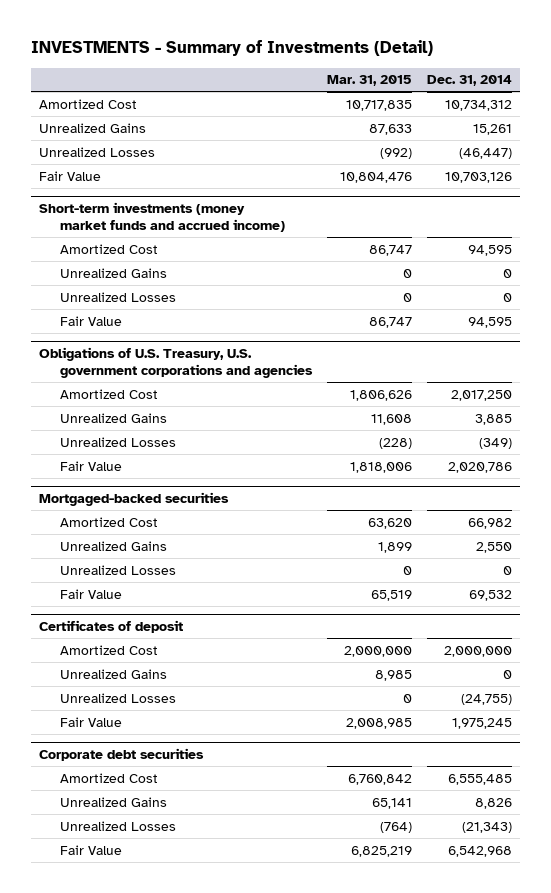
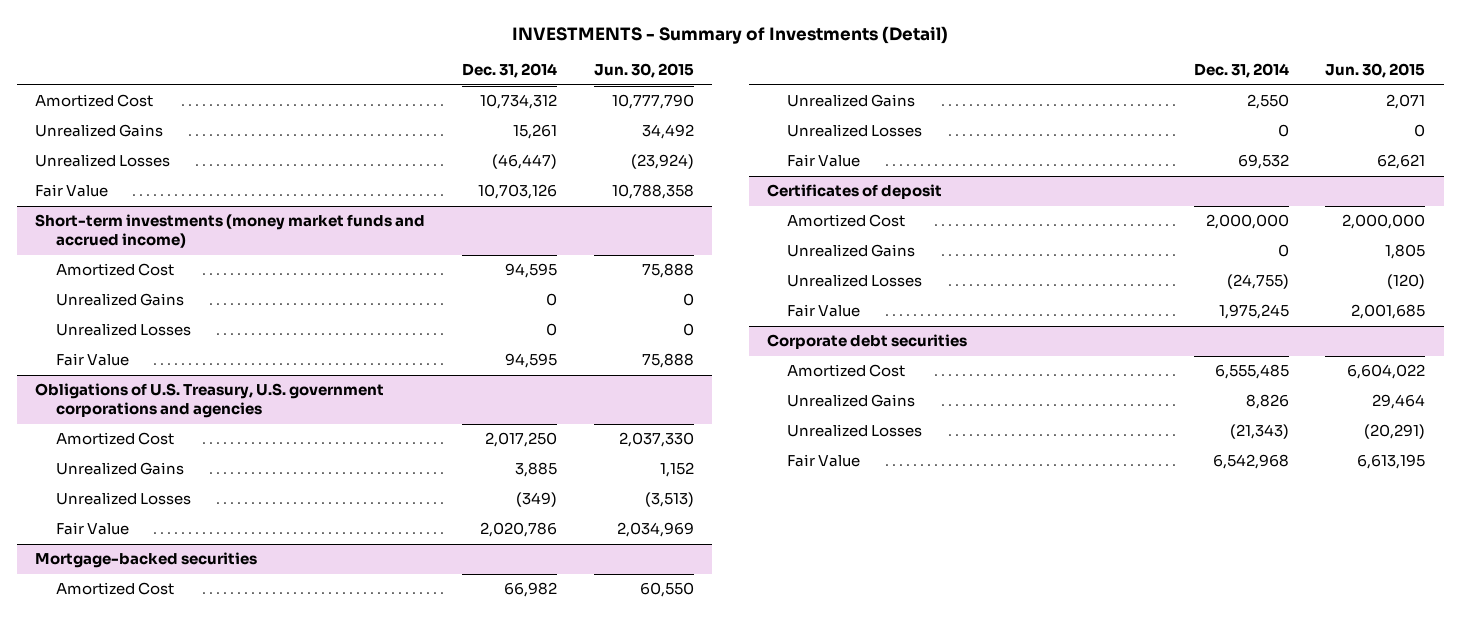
- | Mar. 31, 2015 | Dec. 31, 2014
+ | Dec. 31, 2014 | Jun. 30, 2015
- Mortgaged-backed securities
+ Mortgage-backed securities

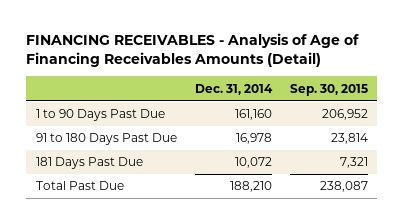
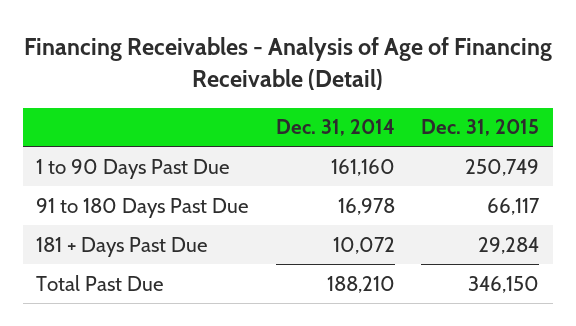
- FINANCING RECEIVABLES - Analysis of Age of Financing Receivables Amounts (Detail)
+ Financing Receivables - Analysis of Age of Financing Receivable (Detail)
- | Dec. 31, 2014 | Sep. 30, 2015
+ | Dec. 31, 2014 | Dec. 31, 2015
- 181 Days Past Due | 10,072 | 7,321
+ 181 + Days Past Due | 10,072 | 29,284

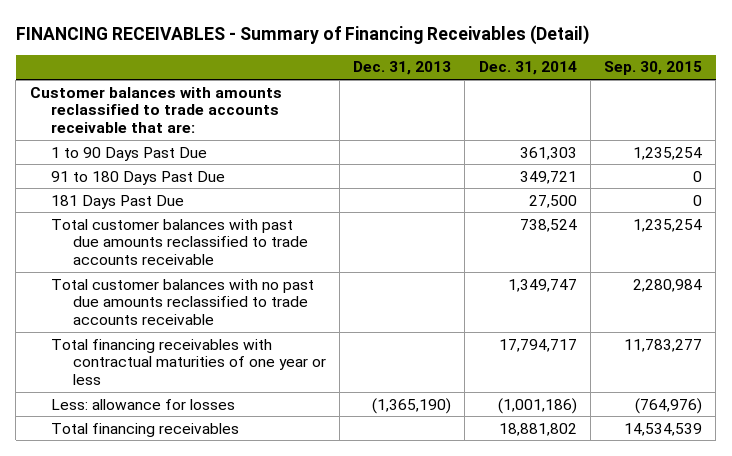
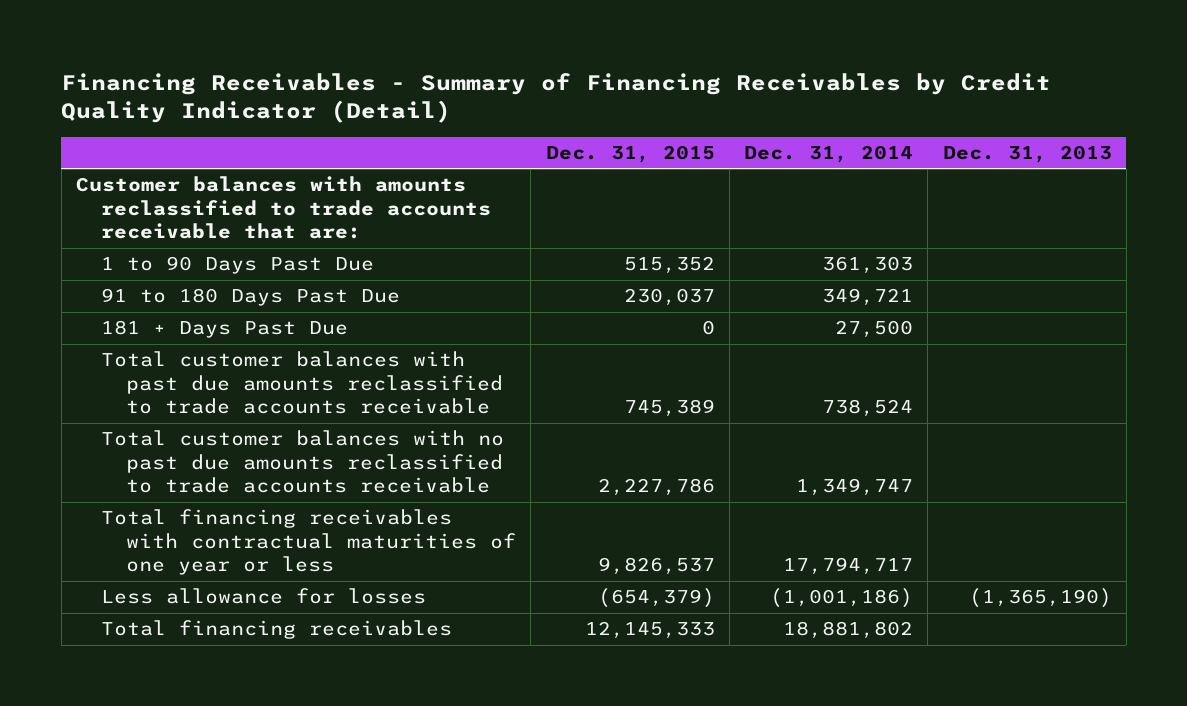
- FINANCING RECEIVABLES - Summary of Financing Receivables (Detail)
+ Financing Receivables - Summary of Financing Receivables by Credit Quality Indicator (Detail)
- | Dec. 31, 2013 | Dec. 31, 2014 | Sep. 30, 2015
+ | Dec. 31, 2015 | Dec. 31, 2014 | Dec. 31, 2013
- 181 Days Past Due | | 27,500 | 0
+ 181 + Days Past Due | 0 | 27,500 |
- Less: allowance for losses | (1,365,190) | (1,001,186) | (764,976)
+ Less allowance for losses | (654,379) | (1,001,186) | (1,365,190)

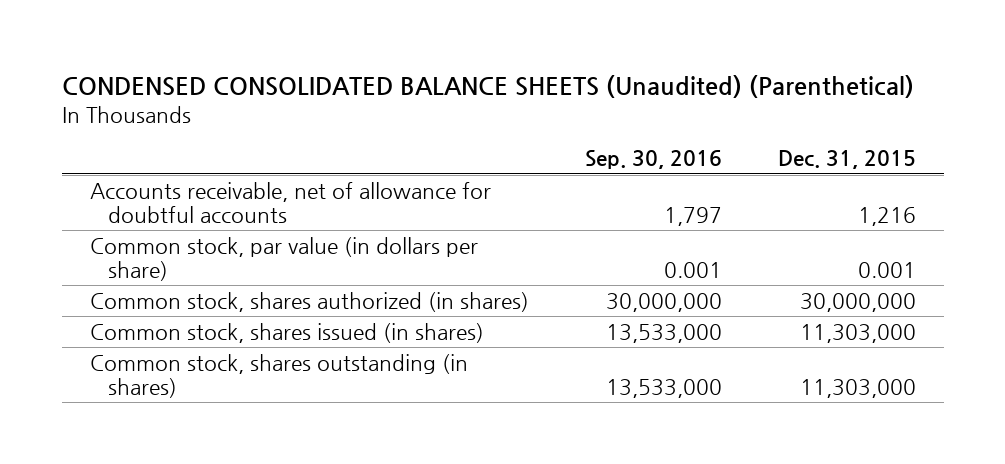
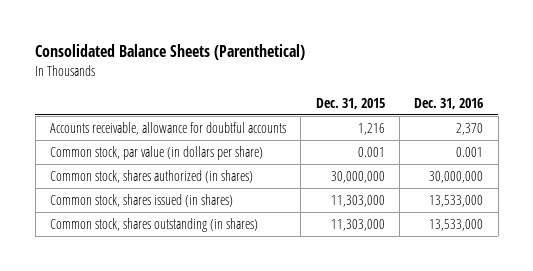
- CONDENSED CONSOLIDATED BALANCE SHEETS (Unaudited) (Parenthetical)
+ Consolidated Balance Sheets (Parenthetical)
- | Sep. 30, 2016 | Dec. 31, 2015
+ | Dec. 31, 2015 | Dec. 31, 2016
- Accounts receivable, net of allowance for doubtful accounts | 1,797 | 1,216
+ Accounts receivable, allowance for doubtful accounts | 1,216 | 2,370

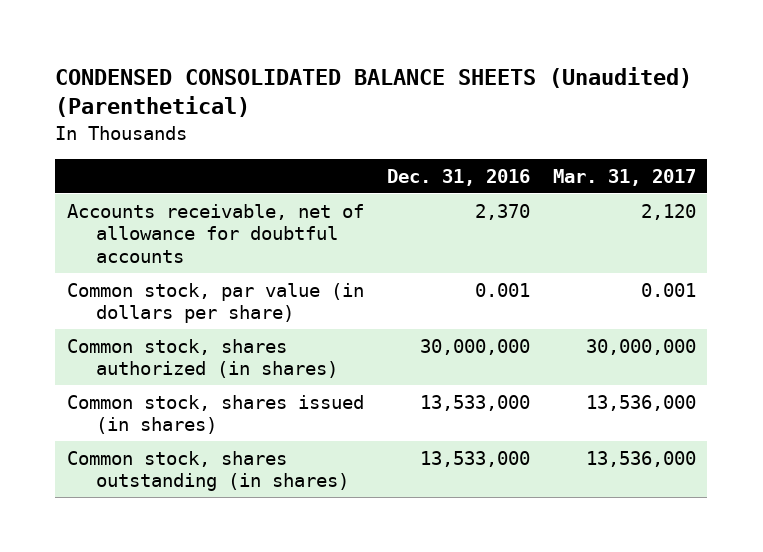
- Consolidated Balance Sheets (Parenthetical)
+ CONDENSED CONSOLIDATED BALANCE SHEETS (Unaudited) (Parenthetical)
- | Dec. 31, 2015 | Dec. 31, 2016
+ | Dec. 31, 2016 | Mar. 31, 2017
- Accounts receivable, allowance for doubtful accounts | 1,216 | 2,370
+ Accounts receivable, net of allowance for doubtful accounts | 2,370 | 2,120

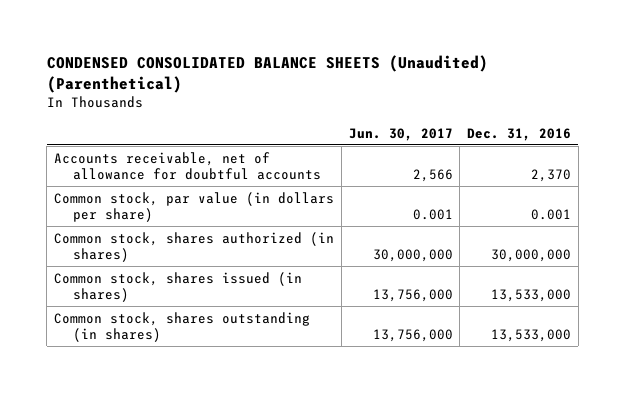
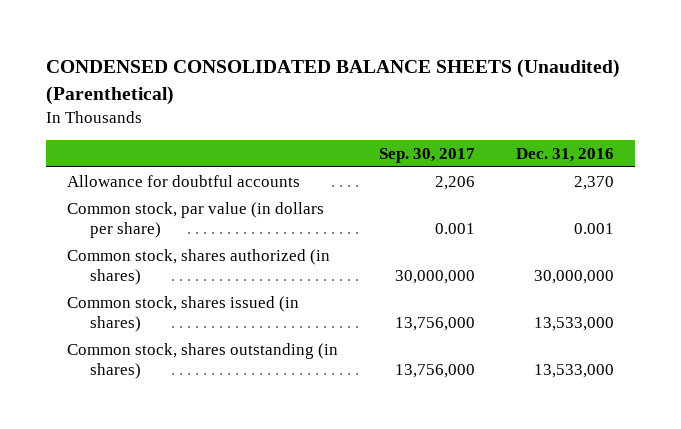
- | Jun. 30, 2017 | Dec. 31, 2016
+ | Sep. 30, 2017 | Dec. 31, 2016
- Accounts receivable, net of allowance for doubtful accounts | 2,566 | 2,370
+ Allowance for doubtful accounts | 2,206 | 2,370

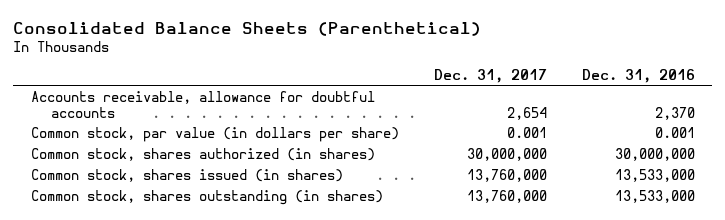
- CONDENSED CONSOLIDATED BALANCE SHEETS (Unaudited) (Parenthetical)
+ Consolidated Balance Sheets (Parenthetical)
- | Sep. 30, 2017 | Dec. 31, 2016
+ | Dec. 31, 2017 | Dec. 31, 2016
- Allowance for doubtful accounts | 2,206 | 2,370
+ Accounts receivable, allowance for doubtful accounts | 2,654 | 2,370

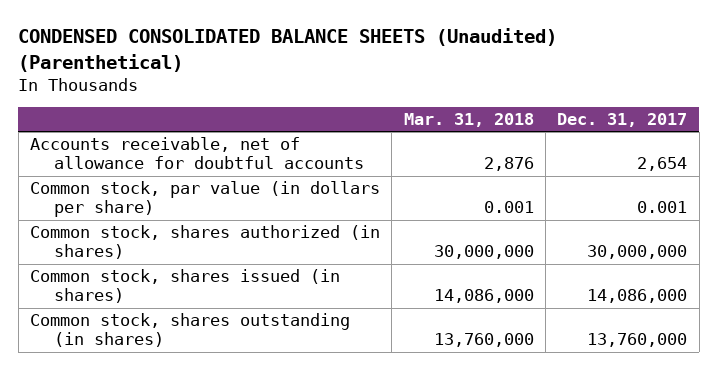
- Consolidated Balance Sheets (Parenthetical)
+ CONDENSED CONSOLIDATED BALANCE SHEETS (Unaudited) (Parenthetical)
- | Dec. 31, 2017 | Dec. 31, 2016
+ | Mar. 31, 2018 | Dec. 31, 2017
- Accounts receivable, allowance for doubtful accounts | 2,654 | 2,370
+ Accounts receivable, net of allowance for doubtful accounts | 2,876 | 2,654
- Common stock, shares issued (in shares) | 13,760,000 | 13,533,000
+ Common stock, shares issued (in shares) | 14,086,000 | 14,086,000

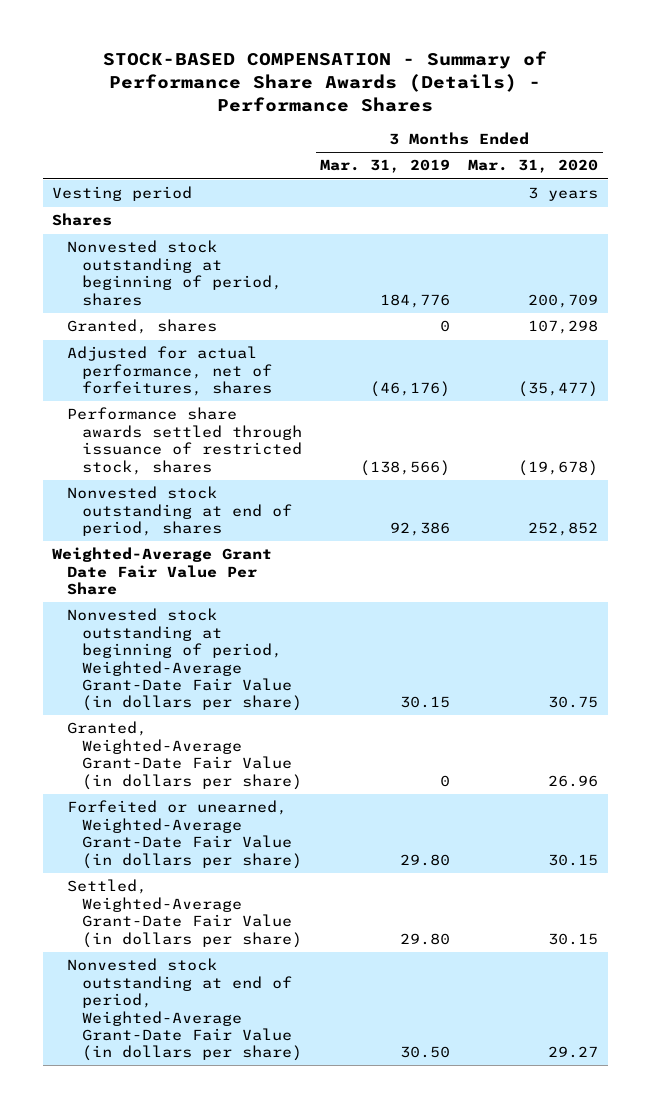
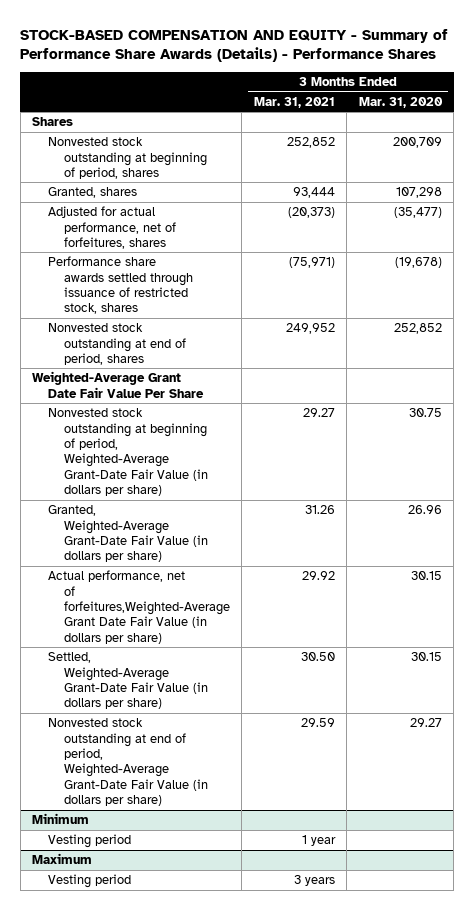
- STOCK-BASED COMPENSATION - Summary of Performance Share Awards (Details) - Performance Shares
+ STOCK-BASED COMPENSATION AND EQUITY - Summary of Performance Share Awards (Details) - Performance Shares
- | 3 Months Ended Mar. 31, 2019 | 3 Months Ended Mar. 31, 2020
+ | 3 Months Ended Mar. 31, 2021 | 3 Months Ended Mar. 31, 2020
- Vesting period | | 3 years
- Forfeited or unearned, Weighted-Average Grant-Date Fair Value (in dollars per share) | 29.80 | 30.15
+ Actual performance, net of forfeitures,Weighted-Average Grant Date Fair Value (in dollars per share) | 29.92 | 30.15
+ Minimum
+ Vesting period | 1 year |
+ Maximum
+ Vesting period | 3 years |

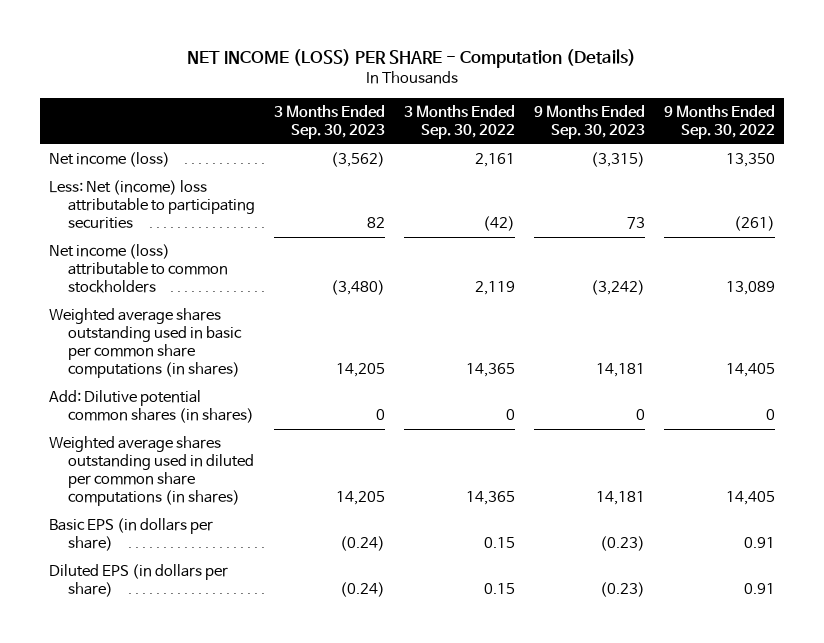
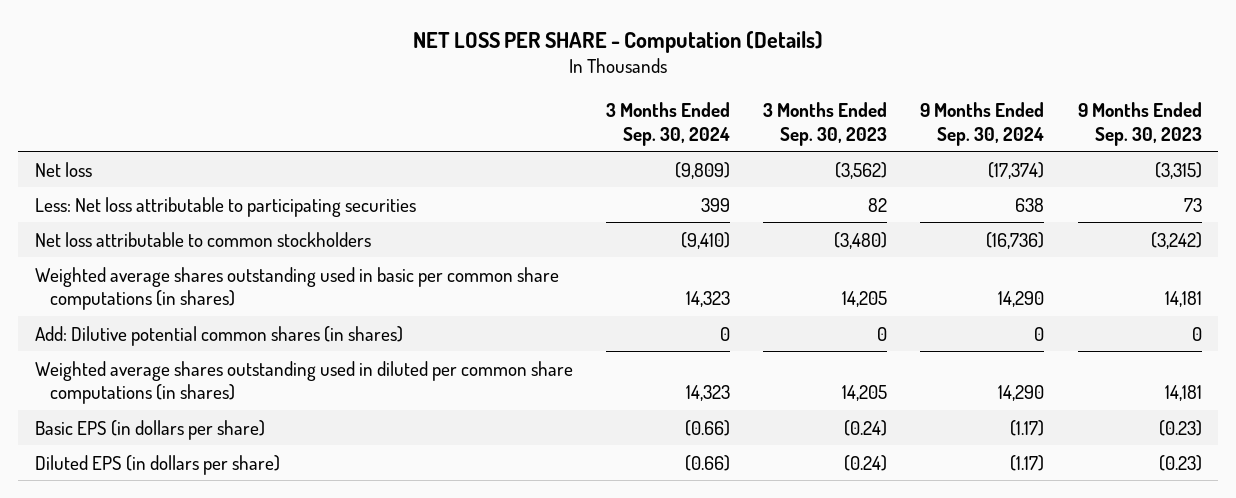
- NET INCOME (LOSS) PER SHARE - Computation (Details)
+ NET LOSS PER SHARE - Computation (Details)
- | 3 Months Ended Sep. 30, 2023 | 3 Months Ended Sep. 30, 2022 | 9 Months Ended Sep. 30, 2023 | 9 Months Ended Sep. 30, 2022
+ | 3 Months Ended Sep. 30, 2024 | 3 Months Ended Sep. 30, 2023 | 9 Months Ended Sep. 30, 2024 | 9 Months Ended Sep. 30, 2023
- Net income (loss) | (3,562) | 2,161 | (3,315) | 13,350
- Less: Net (income) loss attributable to participating securities | 82 | (42) | 73 | (261)
- Net income (loss) attributable to common stockholders | (3,480) | 2,119 | (3,242) | 13,089
+ Net loss | (9,809) | (3,562) | (17,374) | (3,315)
+ Less: Net loss attributable to participating securities | 399 | 82 | 638 | 73
+ Net loss attributable to common stockholders | (9,410) | (3,480) | (16,736) | (3,242)

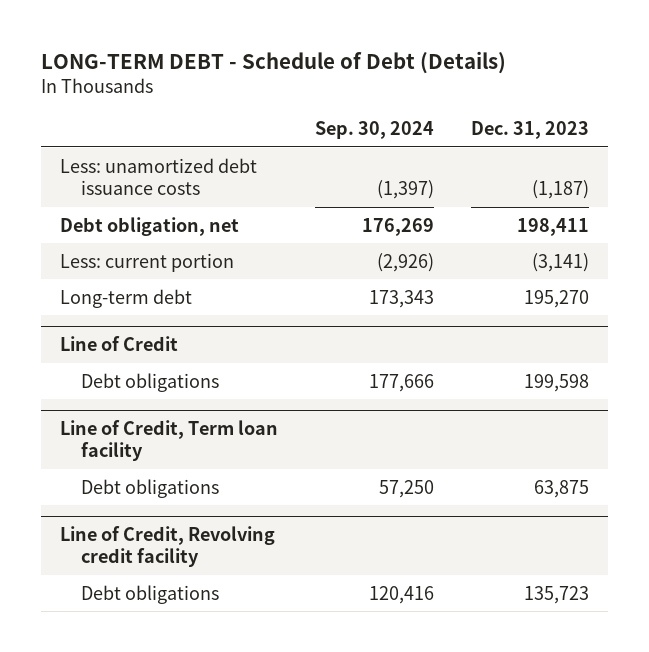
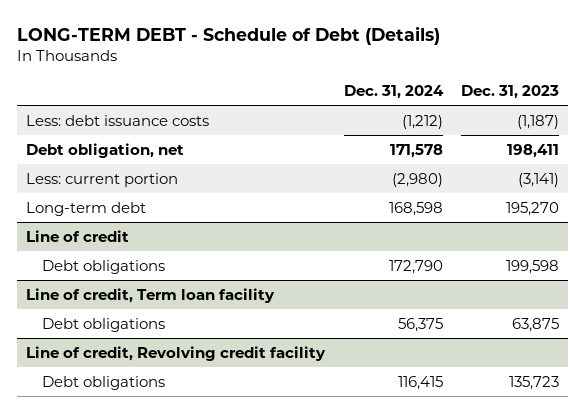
- | Sep. 30, 2024 | Dec. 31, 2023
+ | Dec. 31, 2024 | Dec. 31, 2023
- Less: unamortized debt issuance costs | (1,397) | (1,187)
+ Less: debt issuance costs | (1,212) | (1,187)
- Line of Credit
+ Line of credit
- Line of Credit, Term loan facility
+ Line of credit, Term loan facility
- Line of Credit, Revolving credit facility
+ Line of credit, Revolving credit facility

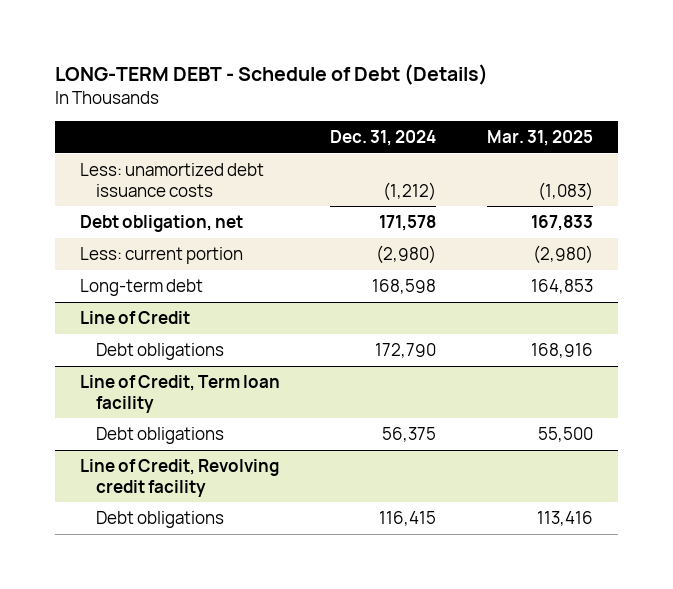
- | Dec. 31, 2024 | Dec. 31, 2023
+ | Dec. 31, 2024 | Mar. 31, 2025
- Less: debt issuance costs | (1,212) | (1,187)
+ Less: unamortized debt issuance costs | (1,212) | (1,083)
- Line of credit
+ Line of Credit
- Line of credit, Term loan facility
+ Line of Credit, Term loan facility
- Line of credit, Revolving credit facility
+ Line of Credit, Revolving credit facility

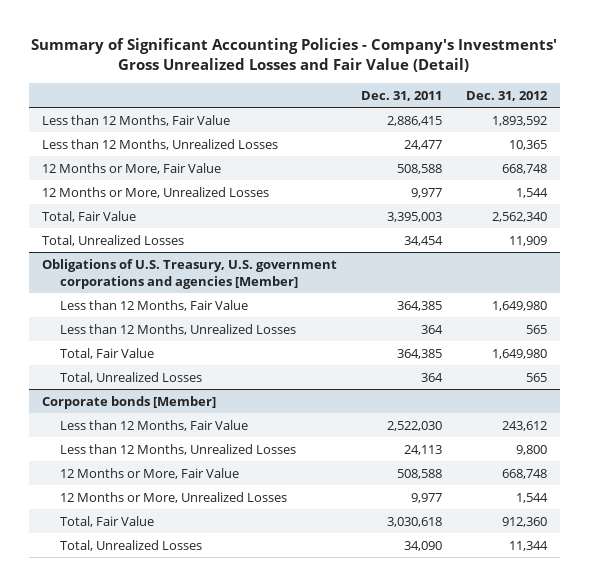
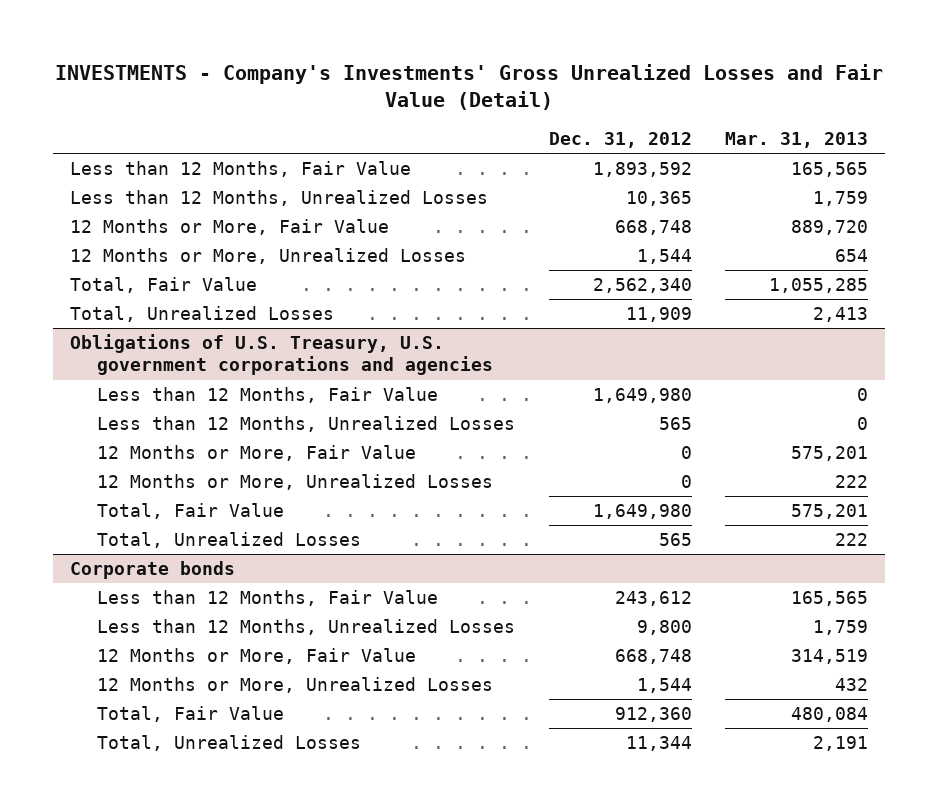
- Summary of Significant Accounting Policies - Company's Investments' Gross Unrealized Losses and Fair Value (Detail)
+ INVESTMENTS - Company's Investments' Gross Unrealized Losses and Fair Value (Detail)
- | Dec. 31, 2011 | Dec. 31, 2012
+ | Dec. 31, 2012 | Mar. 31, 2013
- Obligations of U.S. Treasury, U.S. government corporations and agencies [Member]
+ Obligations of U.S. Treasury, U.S. government corporations and agencies
+ 12 Months or More, Fair Value | 0 | 575,201
+ 12 Months or More, Unrealized Losses | 0 | 222
- Corporate bonds [Member]
+ Corporate bonds

